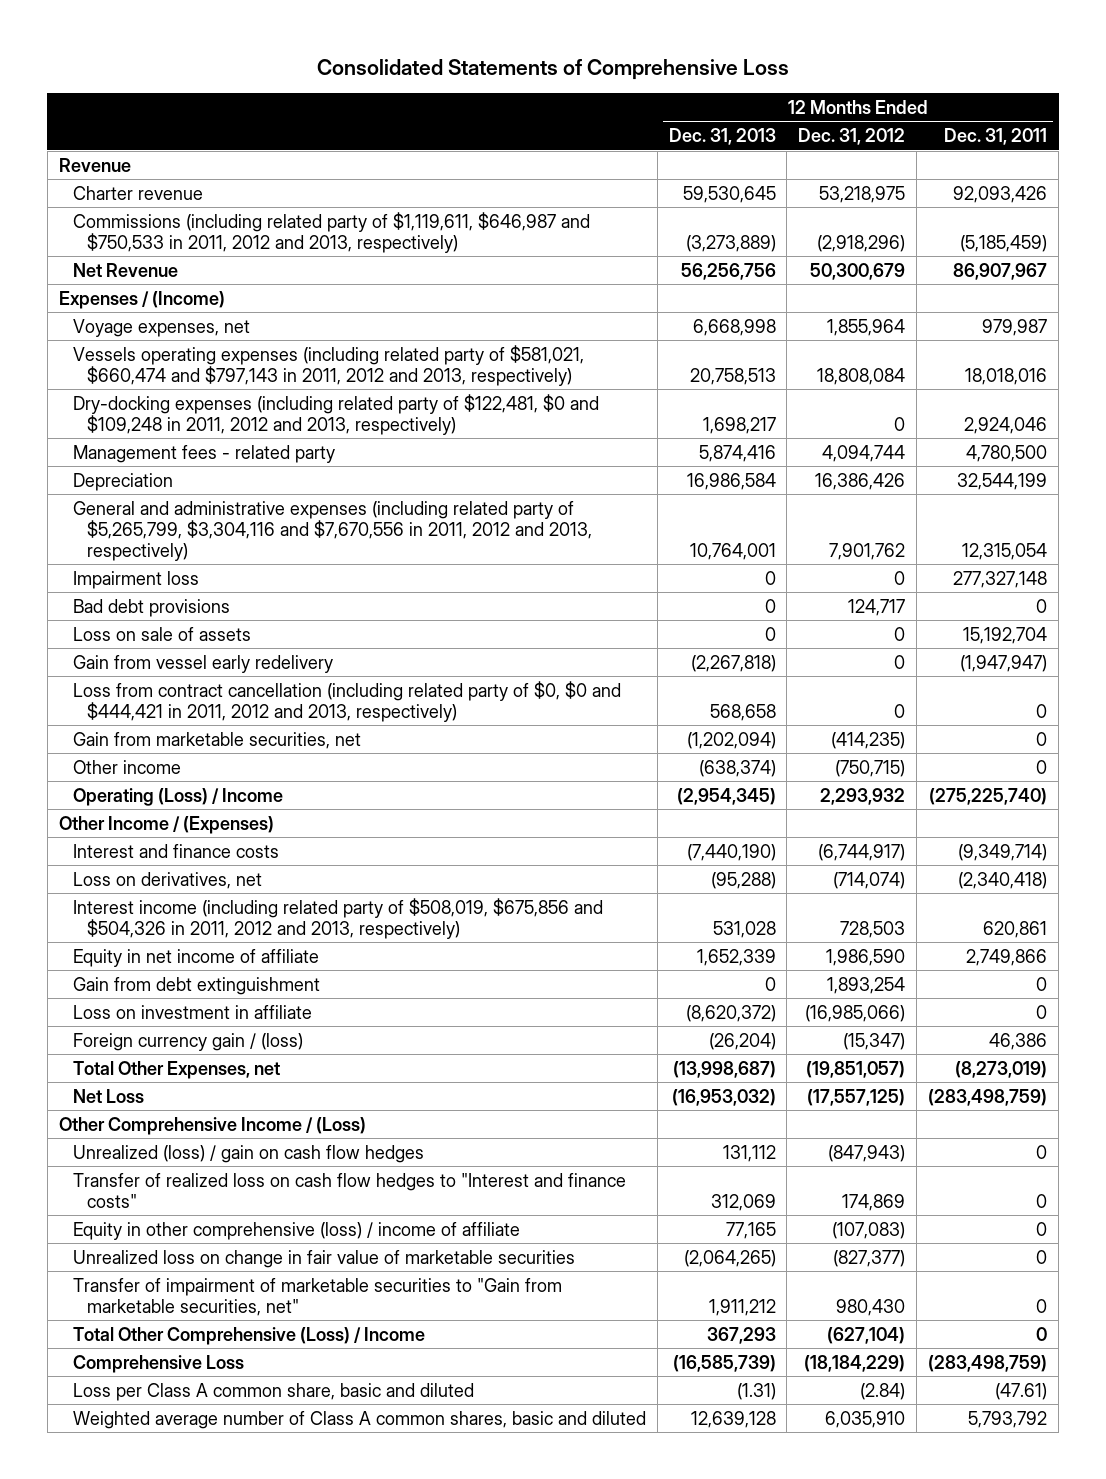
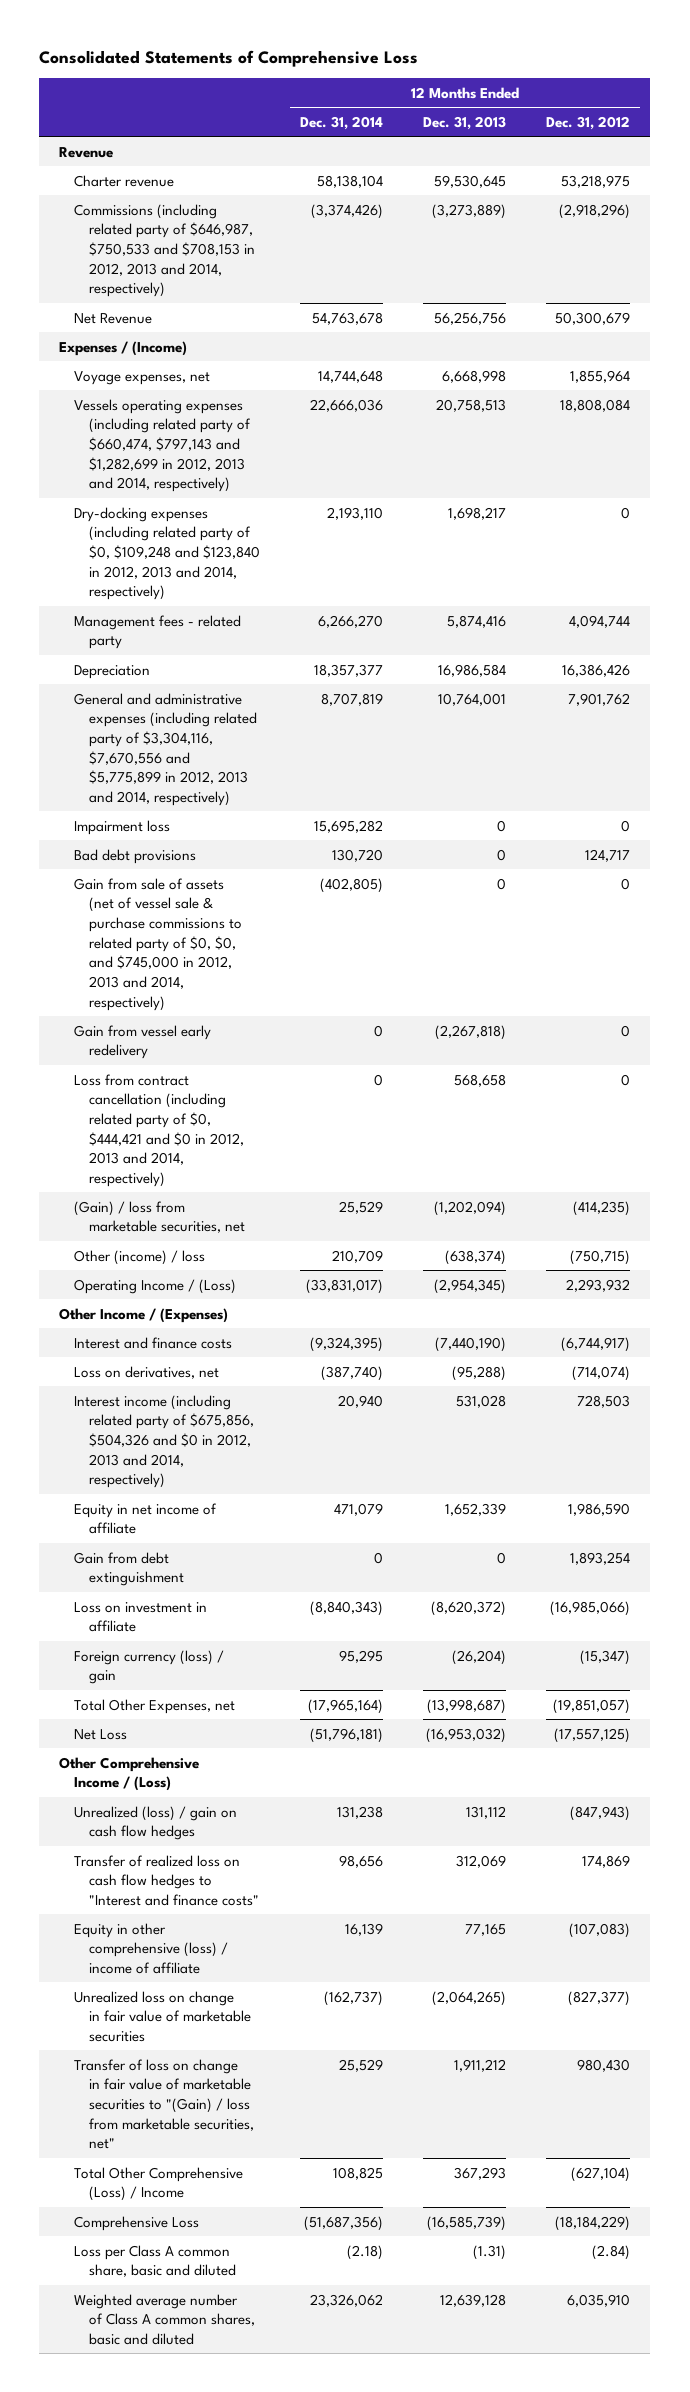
- | 12 Months Ended Dec. 31, 2013 | 12 Months Ended Dec. 31, 2012 | 12 Months Ended Dec. 31, 2011
+ | 12 Months Ended Dec. 31, 2014 | 12 Months Ended Dec. 31, 2013 | 12 Months Ended Dec. 31, 2012
- Commissions (including related party of $1,119,611, $646,987 and $750,533 in 2011, 2012 and 2013, respectively) | (3,273,889) | (2,918,296) | (5,185,459)
+ Commissions (including related party of $646,987, $750,533 and $708,153 in 2012, 2013 and 2014, respectively) | (3,374,426) | (3,273,889) | (2,918,296)
- Vessels operating expenses (including related party of $581,021, $660,474 and $797,143 in 2011, 2012 and 2013, respectively) | 20,758,513 | 18,808,084 | 18,018,016
- Dry-docking expenses (including related party of $122,481, $0 and $109,248 in 2011, 2012 and 2013, respectively) | 1,698,217 | 0 | 2,924,046
+ Vessels operating expenses (including related party of $660,474, $797,143 and $1,282,699 in 2012, 2013 and 2014, respectively) | 22,666,036 | 20,758,513 | 18,808,084
+ Dry-docking expenses (including related party of $0, $109,248 and $123,840 in 2012, 2013 and 2014, respectively) | 2,193,110 | 1,698,217 | 0
- General and administrative expenses (including related party of $5,265,799, $3,304,116 and $7,670,556 in 2011, 2012 and 2013, respectively) | 10,764,001 | 7,901,762 | 12,315,054
+ General and administrative expenses (including related party of $3,304,116, $7,670,556 and $5,775,899 in 2012, 2013 and 2014, respectively) | 8,707,819 | 10,764,001 | 7,901,762
- Loss on sale of assets | 0 | 0 | 15,192,704
+ Gain from sale of assets (net of vessel sale & purchase commissions to related party of $0, $0, and $745,000 in 2012, 2013 and 2014, respectively) | (402,805) | 0 | 0
- Loss from contract cancellation (including related party of $0, $0 and $444,421 in 2011, 2012 and 2013, respectively) | 568,658 | 0 | 0
- Gain from marketable securities, net | (1,202,094) | (414,235) | 0
- Other income | (638,374) | (750,715) | 0
- Operating (Loss) / Income | (2,954,345) | 2,293,932 | (275,225,740)
+ Loss from contract cancellation (including related party of $0, $444,421 and $0 in 2012, 2013 and 2014, respectively) | 0 | 568,658 | 0
+ (Gain) / loss from marketable securities, net | 25,529 | (1,202,094) | (414,235)
+ Other (income) / loss | 210,709 | (638,374) | (750,715)
+ Operating Income / (Loss) | (33,831,017) | (2,954,345) | 2,293,932
- Interest income (including related party of $508,019, $675,856 and $504,326 in 2011, 2012 and 2013, respectively) | 531,028 | 728,503 | 620,861
+ Interest income (including related party of $675,856, $504,326 and $0 in 2012, 2013 and 2014, respectively) | 20,940 | 531,028 | 728,503
- Foreign currency gain / (loss) | (26,204) | (15,347) | 46,386
+ Foreign currency (loss) / gain | 95,295 | (26,204) | (15,347)
- Transfer of impairment of marketable securities to "Gain from marketable securities, net" | 1,911,212 | 980,430 | 0
+ Transfer of loss on change in fair value of marketable securities to "(Gain) / loss from marketable securities, net" | 25,529 | 1,911,212 | 980,430

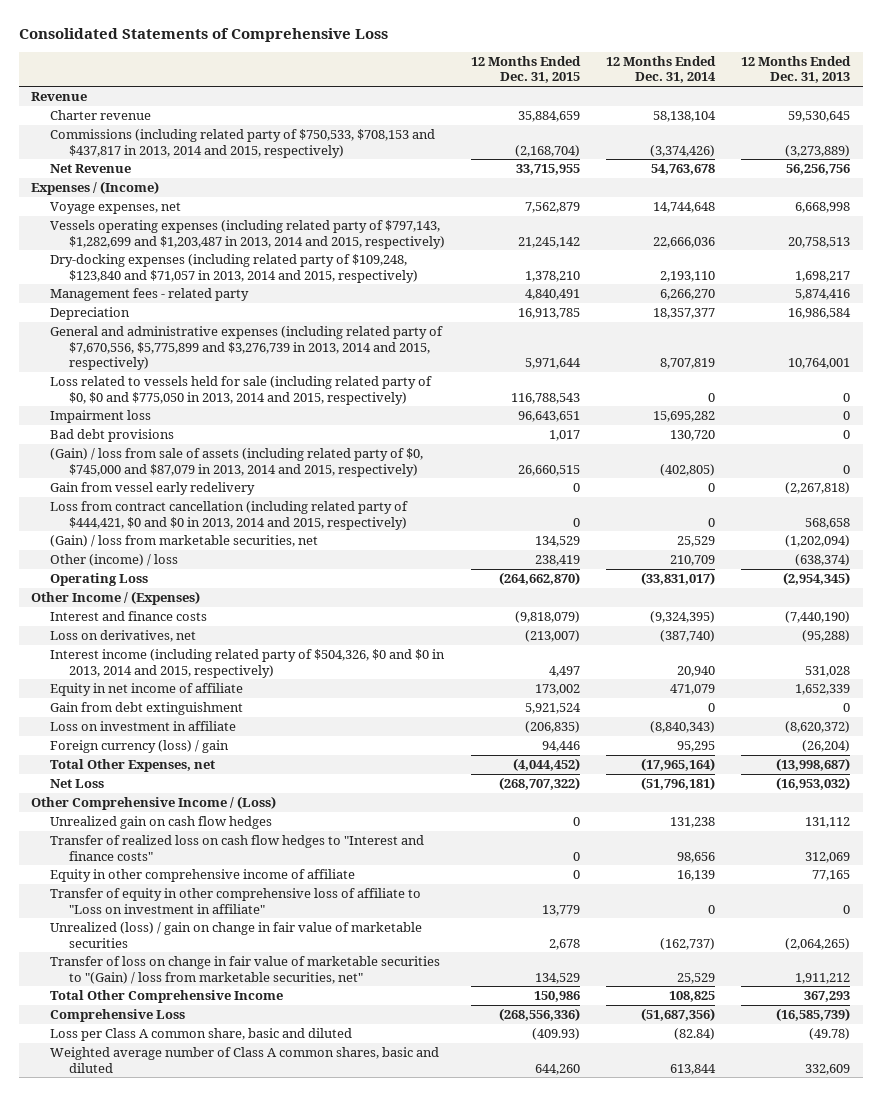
- | 12 Months Ended Dec. 31, 2014 | 12 Months Ended Dec. 31, 2013 | 12 Months Ended Dec. 31, 2012
+ | 12 Months Ended Dec. 31, 2015 | 12 Months Ended Dec. 31, 2014 | 12 Months Ended Dec. 31, 2013
- Commissions (including related party of $646,987, $750,533 and $708,153 in 2012, 2013 and 2014, respectively) | (3,374,426) | (3,273,889) | (2,918,296)
+ Commissions (including related party of $750,533, $708,153 and $437,817 in 2013, 2014 and 2015, respectively) | (2,168,704) | (3,374,426) | (3,273,889)
- Vessels operating expenses (including related party of $660,474, $797,143 and $1,282,699 in 2012, 2013 and 2014, respectively) | 22,666,036 | 20,758,513 | 18,808,084
- Dry-docking expenses (including related party of $0, $109,248 and $123,840 in 2012, 2013 and 2014, respectively) | 2,193,110 | 1,698,217 | 0
+ Vessels operating expenses (including related party of $797,143, $1,282,699 and $1,203,487 in 2013, 2014 and 2015, respectively) | 21,245,142 | 22,666,036 | 20,758,513
+ Dry-docking expenses (including related party of $109,248, $123,840 and $71,057 in 2013, 2014 and 2015, respectively) | 1,378,210 | 2,193,110 | 1,698,217
- General and administrative expenses (including related party of $3,304,116, $7,670,556 and $5,775,899 in 2012, 2013 and 2014, respectively) | 8,707,819 | 10,764,001 | 7,901,762
+ General and administrative expenses (including related party of $7,670,556, $5,775,899 and $3,276,739 in 2013, 2014 and 2015, respectively) | 5,971,644 | 8,707,819 | 10,764,001
+ Loss related to vessels held for sale (including related party of $0, $0 and $775,050 in 2013, 2014 and 2015, respectively) | 116,788,543 | 0 | 0
- Gain from sale of assets (net of vessel sale & purchase commissions to related party of $0, $0, and $745,000 in 2012, 2013 and 2014, respectively) | (402,805) | 0 | 0
+ (Gain) / loss from sale of assets (including related party of $0, $745,000 and $87,079 in 2013, 2014 and 2015, respectively) | 26,660,515 | (402,805) | 0
- Loss from contract cancellation (including related party of $0, $444,421 and $0 in 2012, 2013 and 2014, respectively) | 0 | 568,658 | 0
+ Loss from contract cancellation (including related party of $444,421, $0 and $0 in 2013, 2014 and 2015, respectively) | 0 | 0 | 568,658
- Operating Income / (Loss) | (33,831,017) | (2,954,345) | 2,293,932
+ Operating Loss | (264,662,870) | (33,831,017) | (2,954,345)
- Interest income (including related party of $675,856, $504,326 and $0 in 2012, 2013 and 2014, respectively) | 20,940 | 531,028 | 728,503
+ Interest income (including related party of $504,326, $0 and $0 in 2013, 2014 and 2015, respectively) | 4,497 | 20,940 | 531,028
- Unrealized (loss) / gain on cash flow hedges | 131,238 | 131,112 | (847,943)
+ Unrealized gain on cash flow hedges | 0 | 131,238 | 131,112
- Equity in other comprehensive (loss) / income of affiliate | 16,139 | 77,165 | (107,083)
- Unrealized loss on change in fair value of marketable securities | (162,737) | (2,064,265) | (827,377)
+ Equity in other comprehensive income of affiliate | 0 | 16,139 | 77,165
+ Transfer of equity in other comprehensive loss of affiliate to "Loss on investment in affiliate" | 13,779 | 0 | 0
+ Unrealized (loss) / gain on change in fair value of marketable securities | 2,678 | (162,737) | (2,064,265)
- Total Other Comprehensive (Loss) / Income | 108,825 | 367,293 | (627,104)
+ Total Other Comprehensive Income | 150,986 | 108,825 | 367,293
- Loss per Class A common share, basic and diluted | (2.18) | (1.31) | (2.84)
- Weighted average number of Class A common shares, basic and diluted | 23,326,062 | 12,639,128 | 6,035,910
+ Loss per Class A common share, basic and diluted | (409.93) | (82.84) | (49.78)
+ Weighted average number of Class A common shares, basic and diluted | 644,260 | 613,844 | 332,609

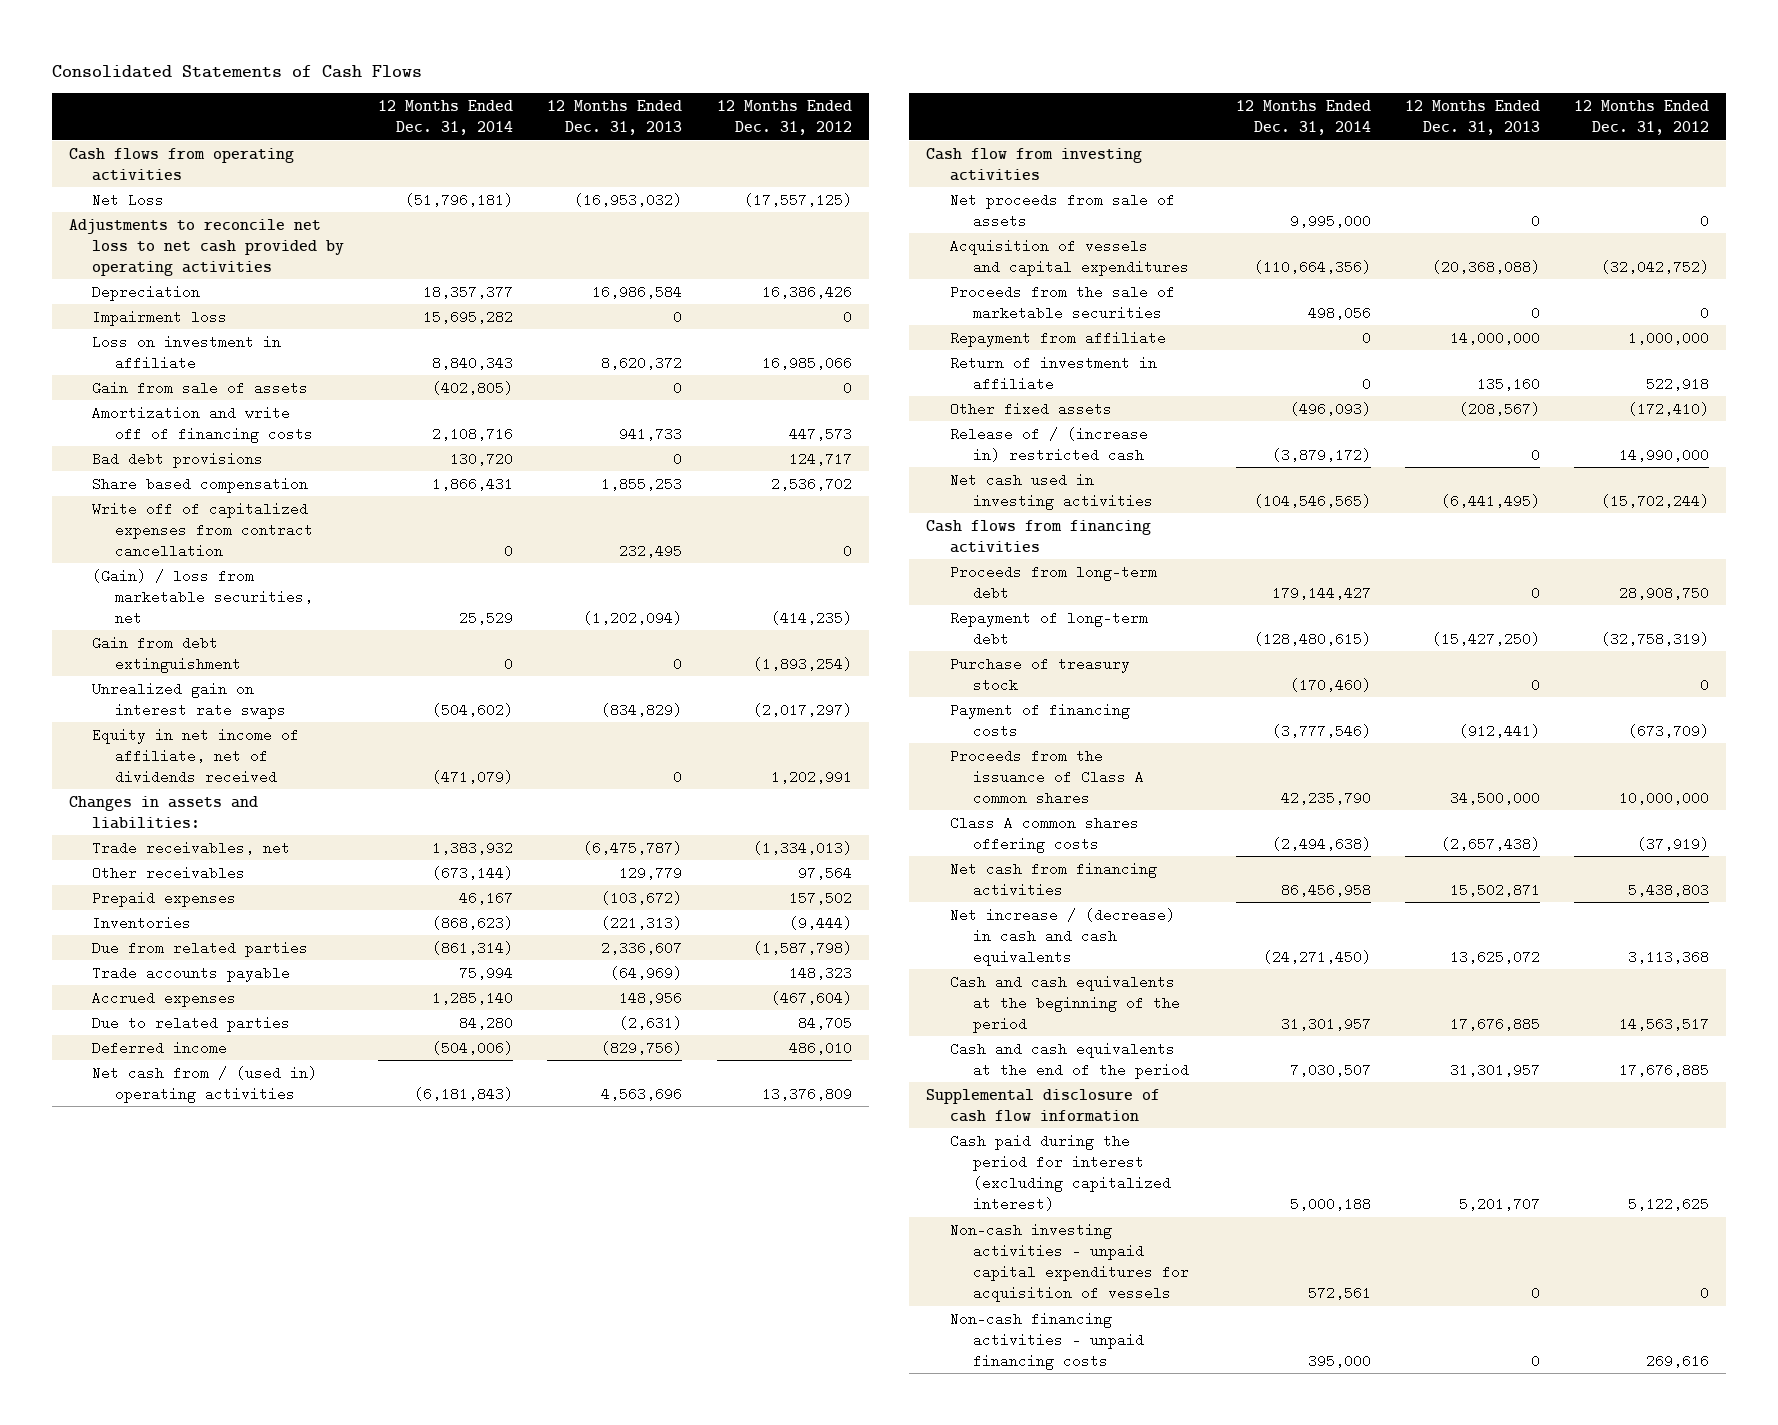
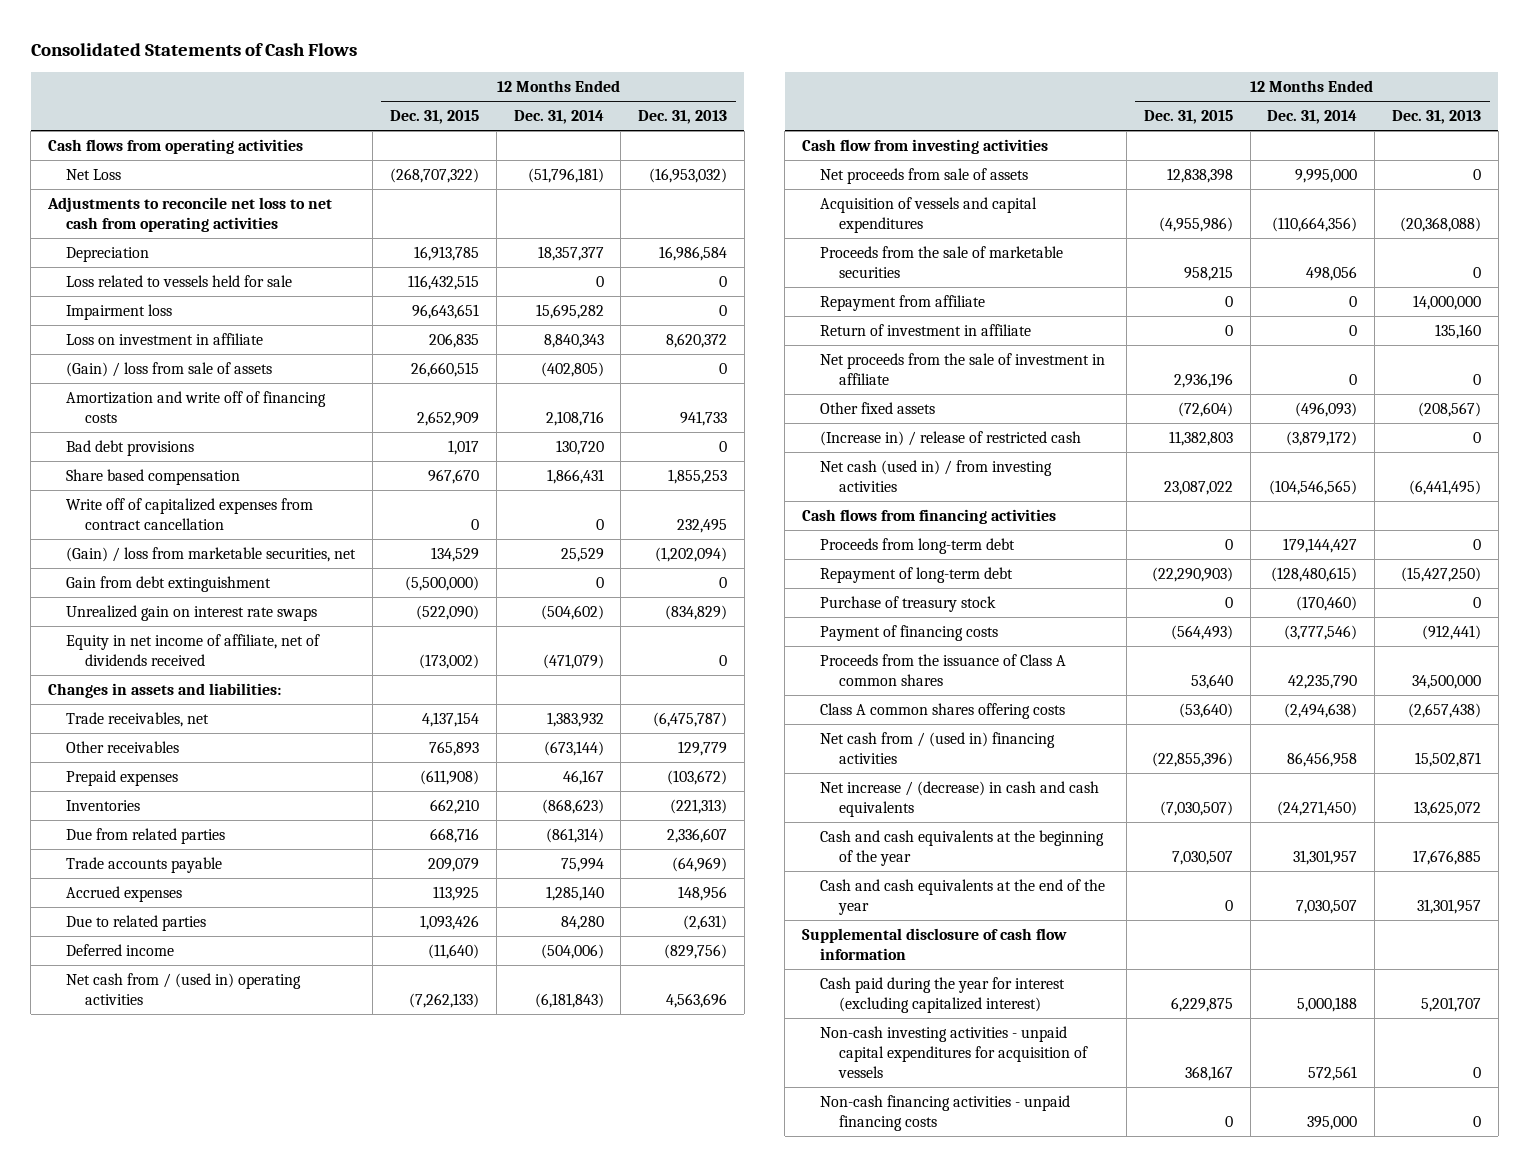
- | 12 Months Ended Dec. 31, 2014 | 12 Months Ended Dec. 31, 2013 | 12 Months Ended Dec. 31, 2012
+ | 12 Months Ended Dec. 31, 2015 | 12 Months Ended Dec. 31, 2014 | 12 Months Ended Dec. 31, 2013
- Adjustments to reconcile net loss to net cash provided by operating activities
+ Adjustments to reconcile net loss to net cash from operating activities
+ Loss related to vessels held for sale | 116,432,515 | 0 | 0
- Gain from sale of assets | (402,805) | 0 | 0
+ (Gain) / loss from sale of assets | 26,660,515 | (402,805) | 0
+ Net proceeds from the sale of investment in affiliate | 2,936,196 | 0 | 0
- Release of / (increase in) restricted cash | (3,879,172) | 0 | 14,990,000
- Net cash used in investing activities | (104,546,565) | (6,441,495) | (15,702,244)
+ (Increase in) / release of restricted cash | 11,382,803 | (3,879,172) | 0
+ Net cash (used in) / from investing activities | 23,087,022 | (104,546,565) | (6,441,495)
- Net cash from financing activities | 86,456,958 | 15,502,871 | 5,438,803
+ Net cash from / (used in) financing activities | (22,855,396) | 86,456,958 | 15,502,871
- Cash and cash equivalents at the beginning of the period | 31,301,957 | 17,676,885 | 14,563,517
- Cash and cash equivalents at the end of the period | 7,030,507 | 31,301,957 | 17,676,885
+ Cash and cash equivalents at the beginning of the year | 7,030,507 | 31,301,957 | 17,676,885
+ Cash and cash equivalents at the end of the year | 0 | 7,030,507 | 31,301,957
- Cash paid during the period for interest (excluding capitalized interest) | 5,000,188 | 5,201,707 | 5,122,625
+ Cash paid during the year for interest (excluding capitalized interest) | 6,229,875 | 5,000,188 | 5,201,707

